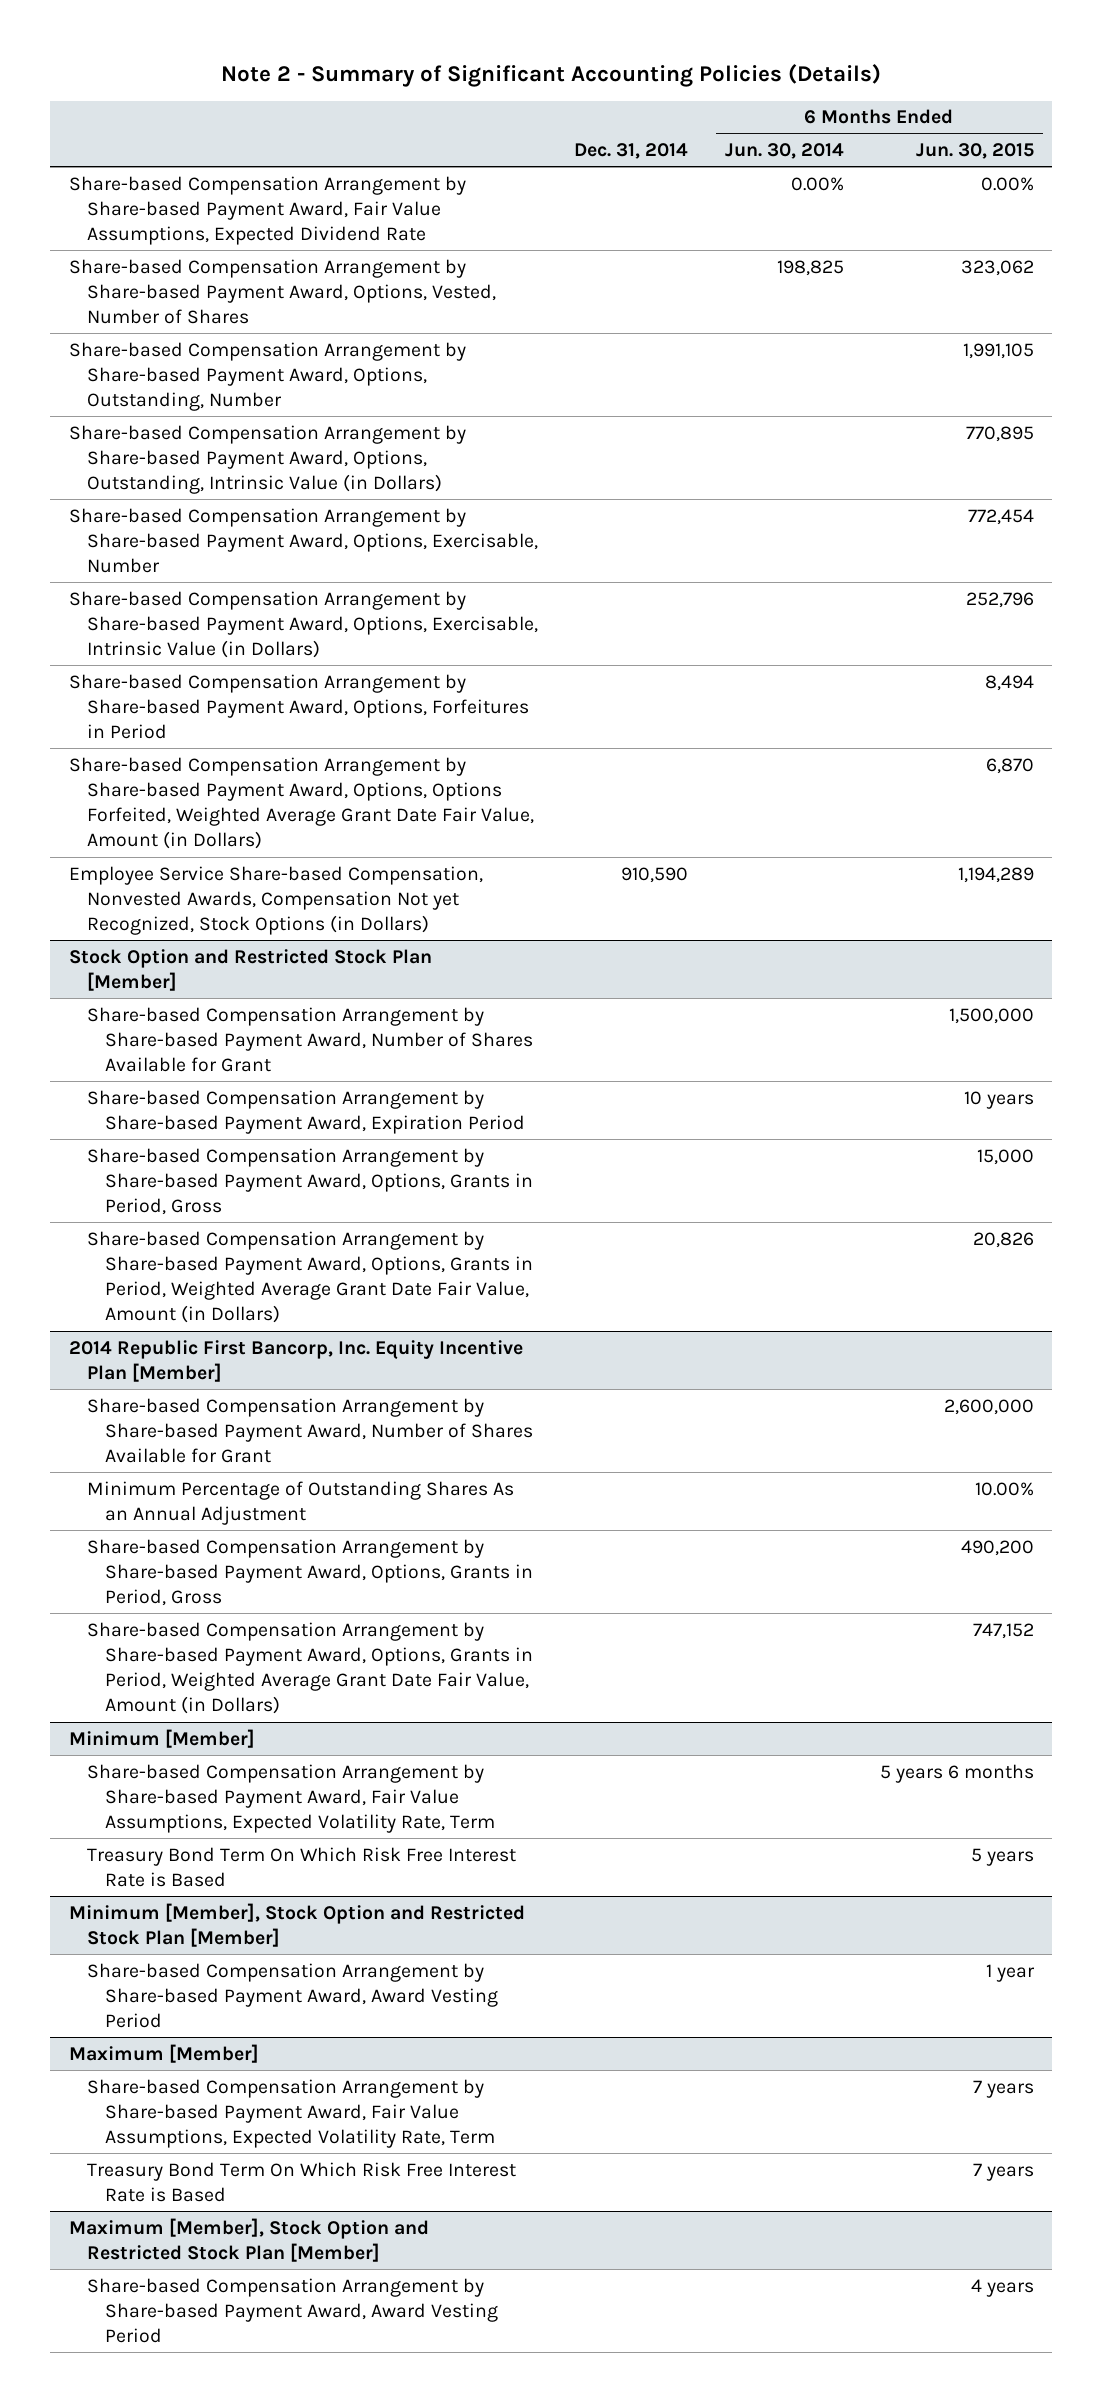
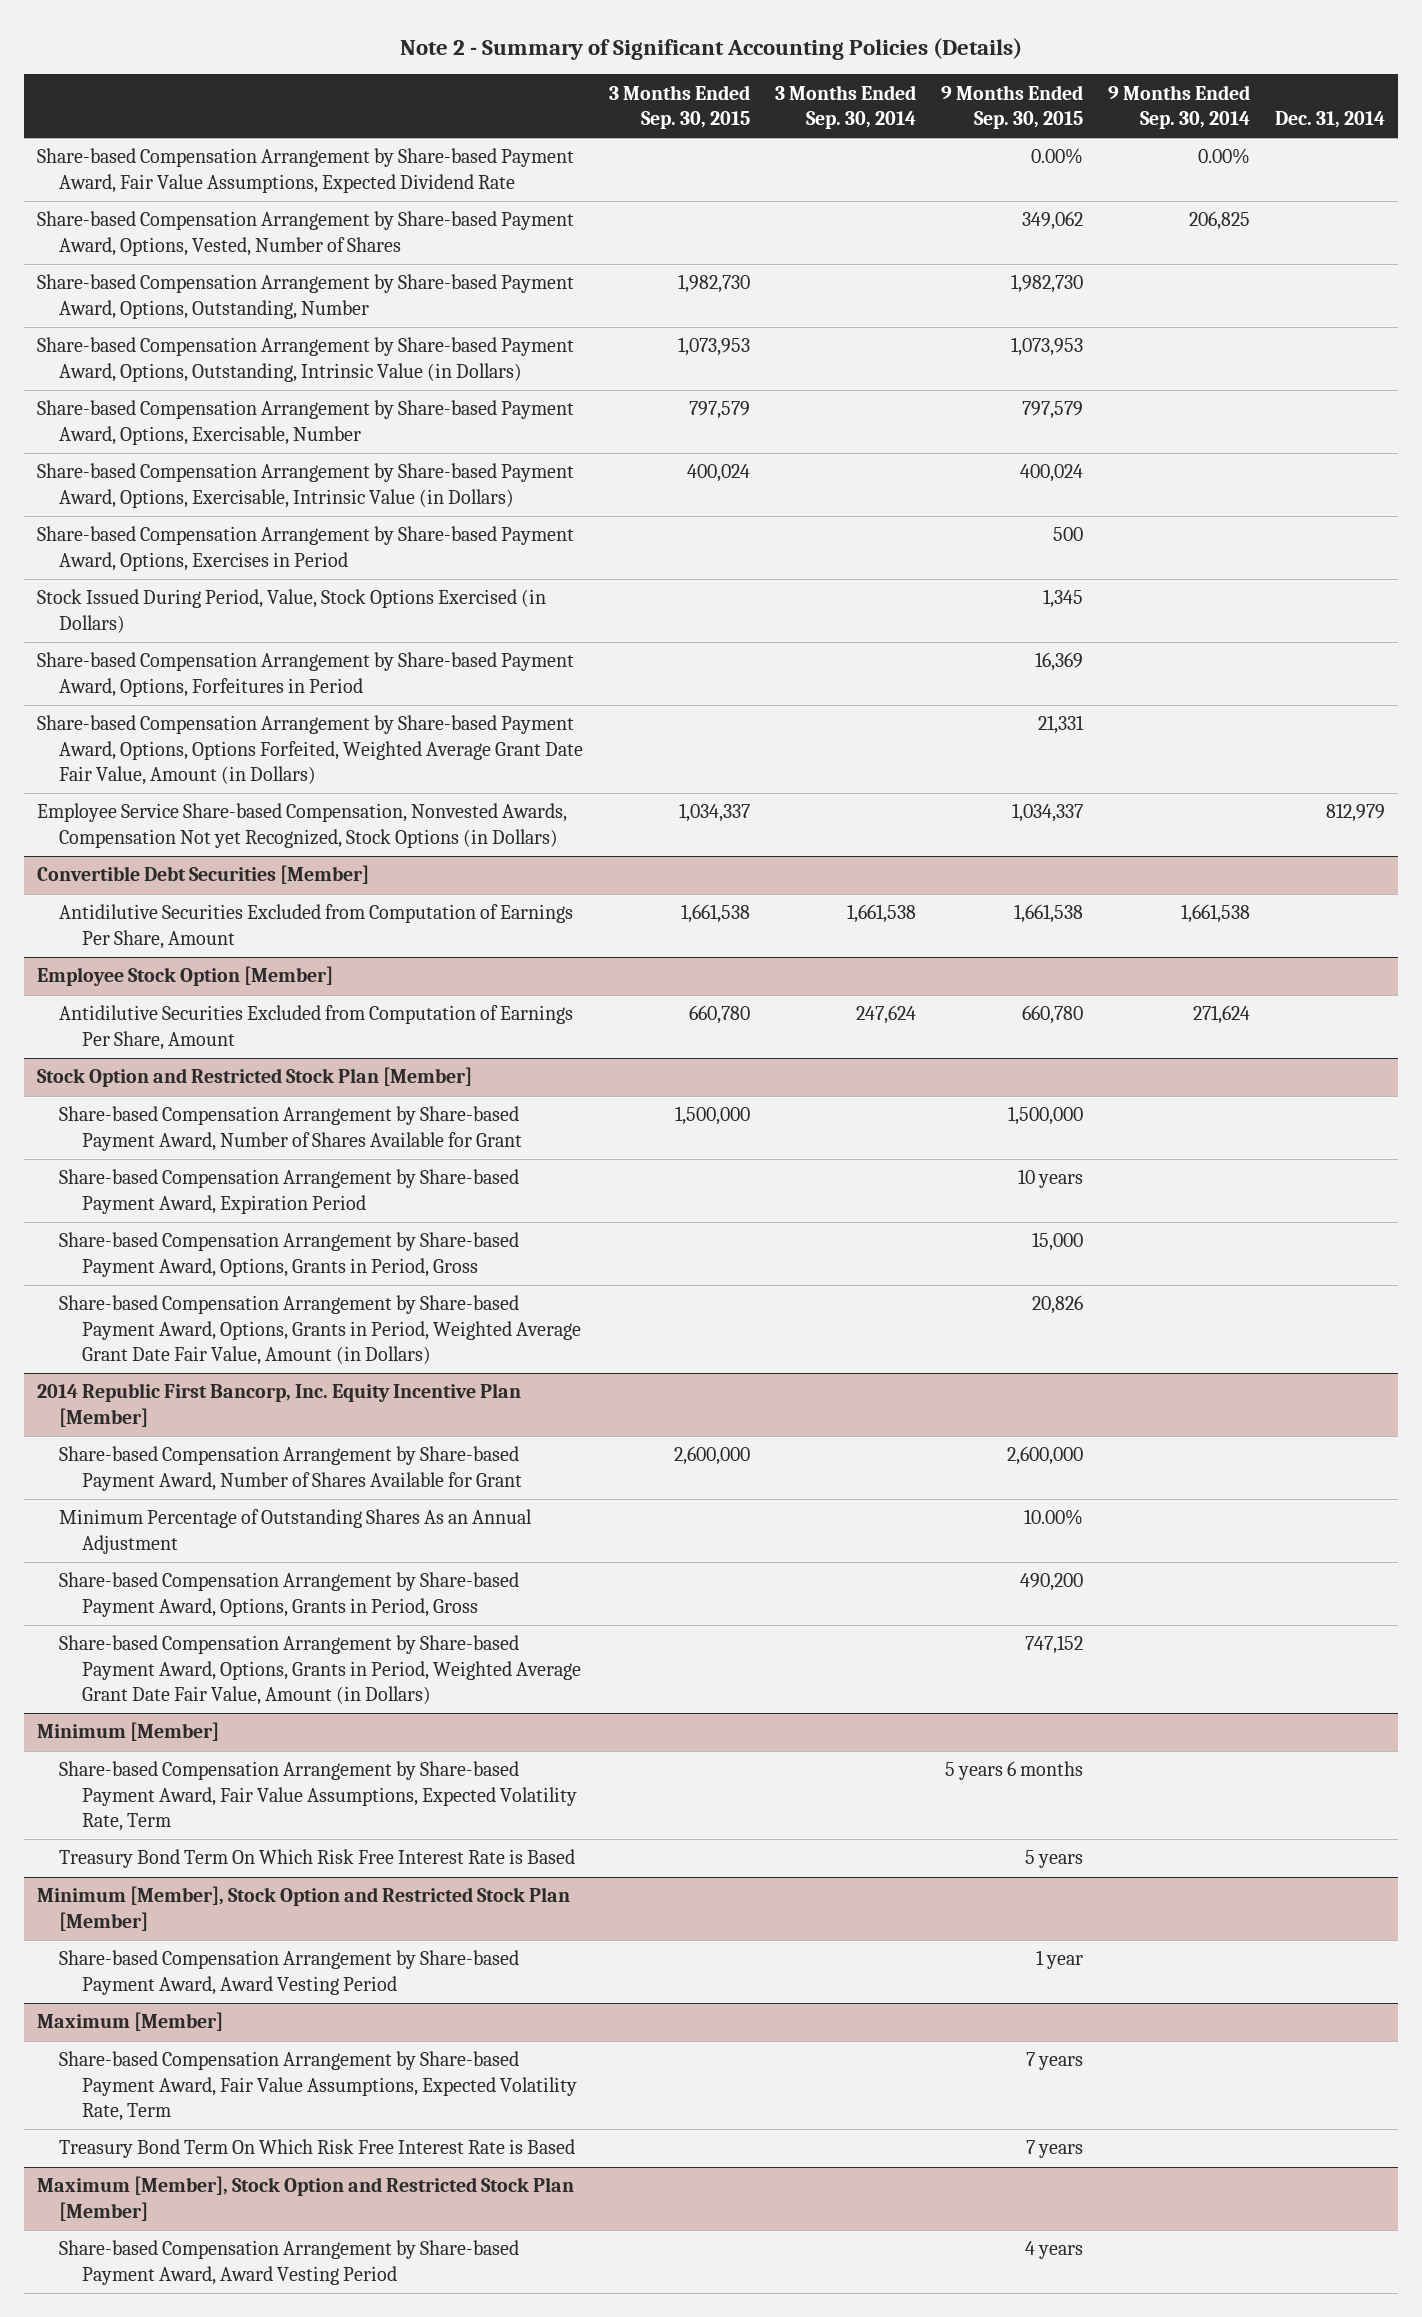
- | Dec. 31, 2014 | 6 Months Ended Jun. 30, 2014 | 6 Months Ended Jun. 30, 2015
+ | 3 Months Ended Sep. 30, 2015 | 3 Months Ended Sep. 30, 2014 | 9 Months Ended Sep. 30, 2015 | 9 Months Ended Sep. 30, 2014 | Dec. 31, 2014
+ Share-based Compensation Arrangement by Share-based Payment Award, Options, Exercises in Period | | | 500 | |
+ Stock Issued During Period, Value, Stock Options Exercised (in Dollars) | | | 1,345 | |
- Employee Service Share-based Compensation, Nonvested Awards, Compensation Not yet Recognized, Stock Options (in Dollars) | 910,590 | | 1,194,289
+ Employee Service Share-based Compensation, Nonvested Awards, Compensation Not yet Recognized, Stock Options (in Dollars) | 1,034,337 | | 1,034,337 | | 812,979
+ Convertible Debt Securities [Member]
+ Antidilutive Securities Excluded from Computation of Earnings Per Share, Amount | 1,661,538 | 1,661,538 | 1,661,538 | 1,661,538 |
+ Employee Stock Option [Member]
+ Antidilutive Securities Excluded from Computation of Earnings Per Share, Amount | 660,780 | 247,624 | 660,780 | 271,624 |

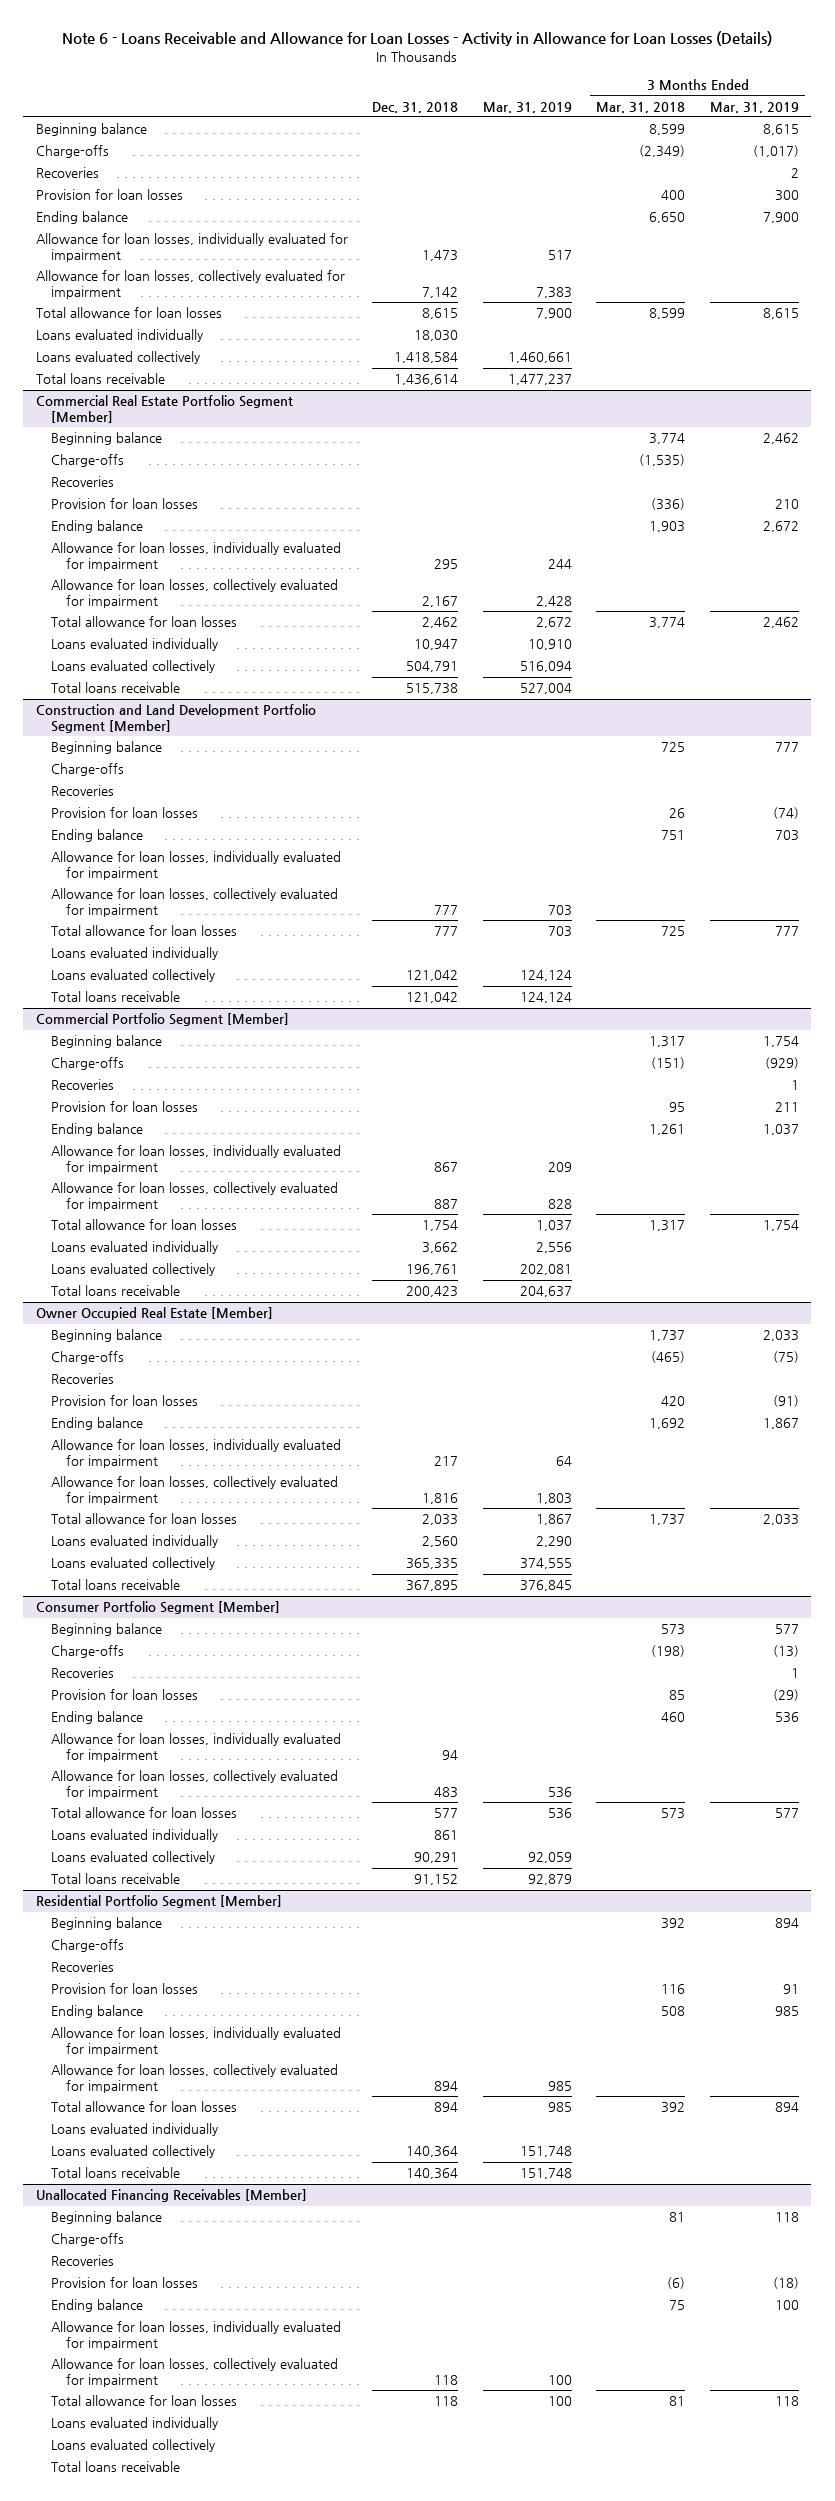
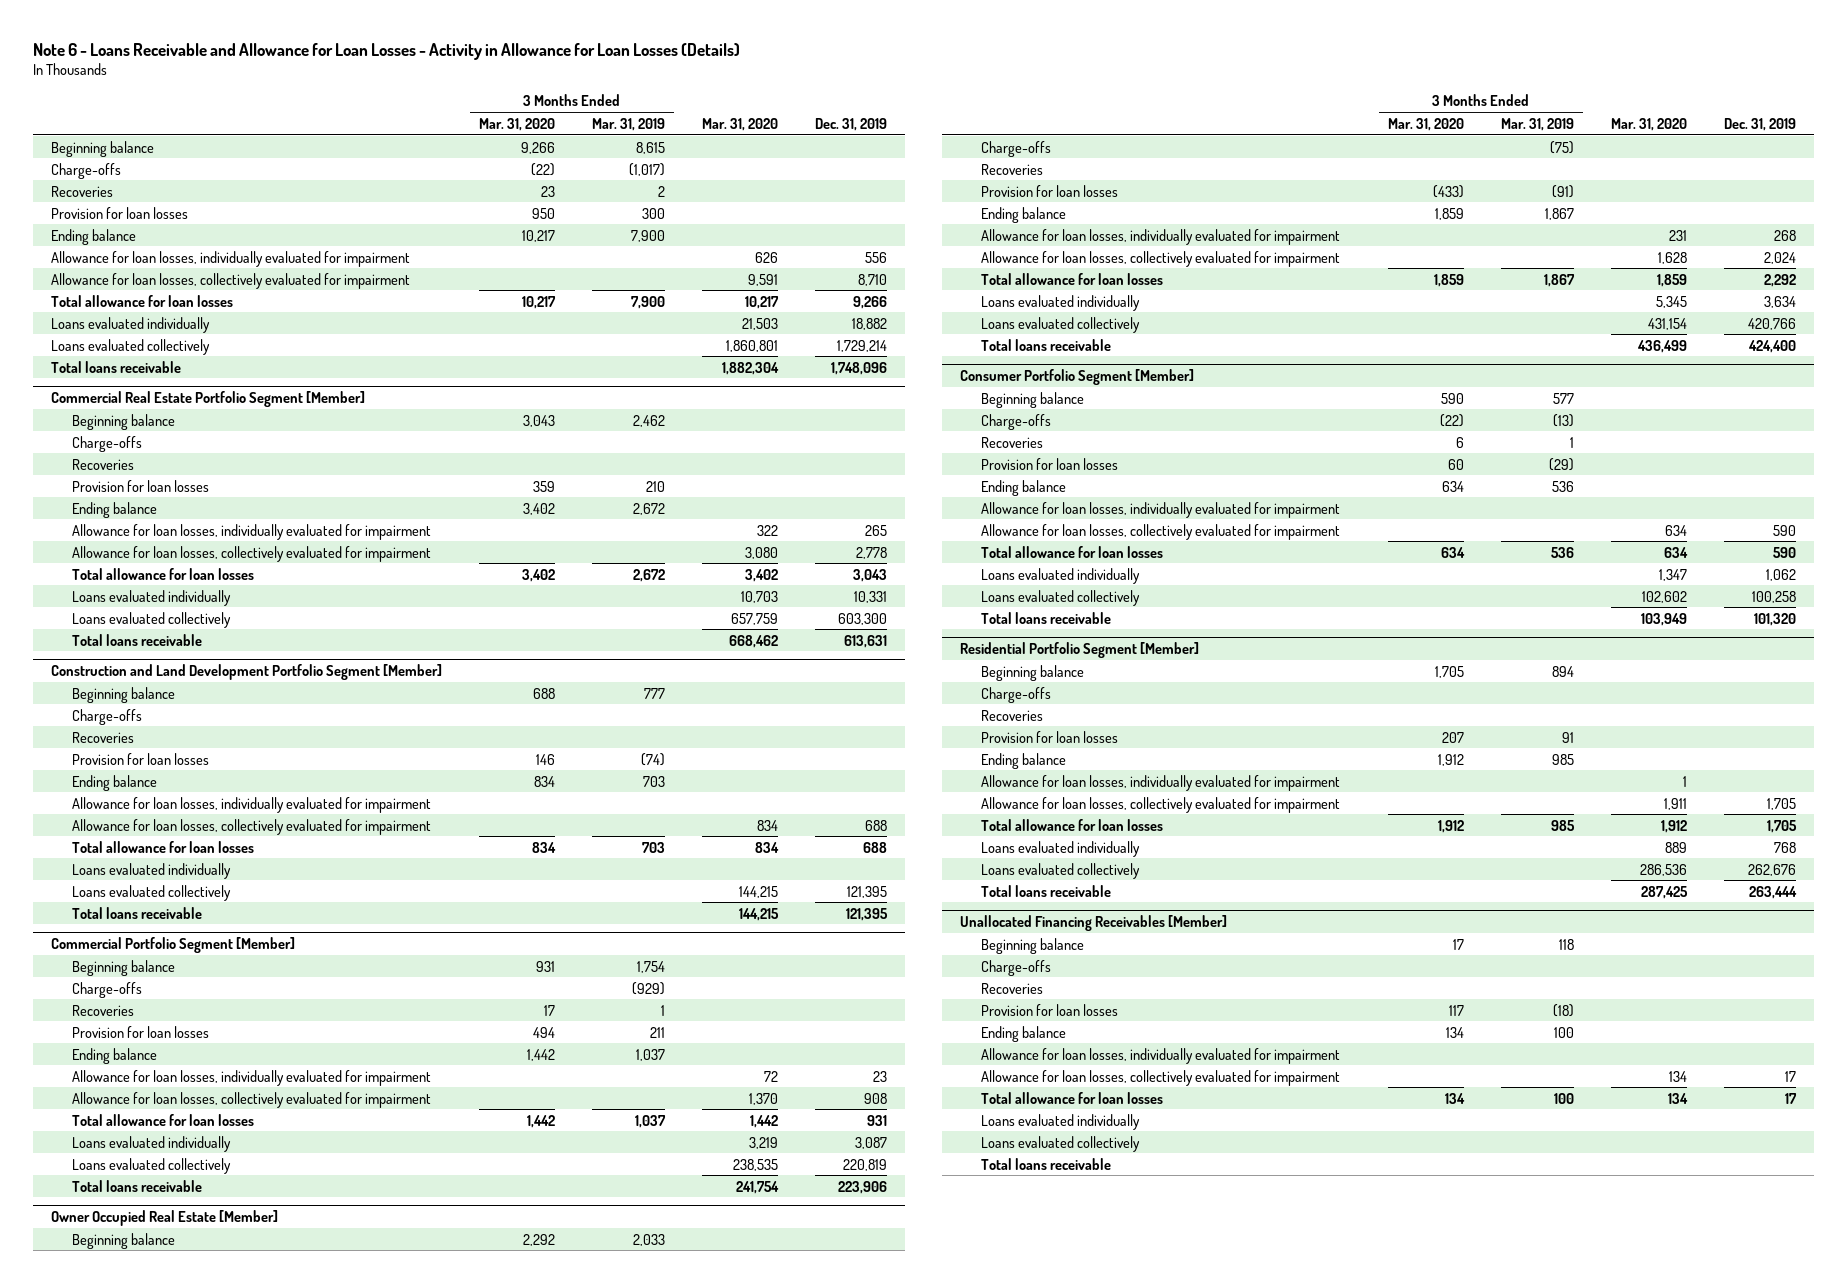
- | Dec. 31, 2018 | Mar. 31, 2019 | 3 Months Ended Mar. 31, 2018 | 3 Months Ended Mar. 31, 2019
+ | 3 Months Ended Mar. 31, 2020 | 3 Months Ended Mar. 31, 2019 | Mar. 31, 2020 | Dec. 31, 2019
- Total allowance for loan losses | 8,615 | 7,900 | 8,599 | 8,615
+ Total allowance for loan losses | 10,217 | 7,900 | 10,217 | 9,266
@ Commercial Real Estate Portfolio Segment [Member]
- Total allowance for loan losses | 2,462 | 2,672 | 3,774 | 2,462
+ Total allowance for loan losses | 3,402 | 2,672 | 3,402 | 3,043
@ Construction and Land Development Portfolio Segment [Member]
- Total allowance for loan losses | 777 | 703 | 725 | 777
+ Total allowance for loan losses | 834 | 703 | 834 | 688
@ Commercial Portfolio Segment [Member]
- Total allowance for loan losses | 1,754 | 1,037 | 1,317 | 1,754
+ Total allowance for loan losses | 1,442 | 1,037 | 1,442 | 931
@ Owner Occupied Real Estate [Member]
- Total allowance for loan losses | 2,033 | 1,867 | 1,737 | 2,033
+ Total allowance for loan losses | 1,859 | 1,867 | 1,859 | 2,292
@ Consumer Portfolio Segment [Member]
- Total allowance for loan losses | 577 | 536 | 573 | 577
+ Total allowance for loan losses | 634 | 536 | 634 | 590
@ Residential Portfolio Segment [Member]
- Total allowance for loan losses | 894 | 985 | 392 | 894
+ Total allowance for loan losses | 1,912 | 985 | 1,912 | 1,705
@ Unallocated Financing Receivables [Member]
- Total allowance for loan losses | 118 | 100 | 81 | 118
+ Total allowance for loan losses | 134 | 100 | 134 | 17

